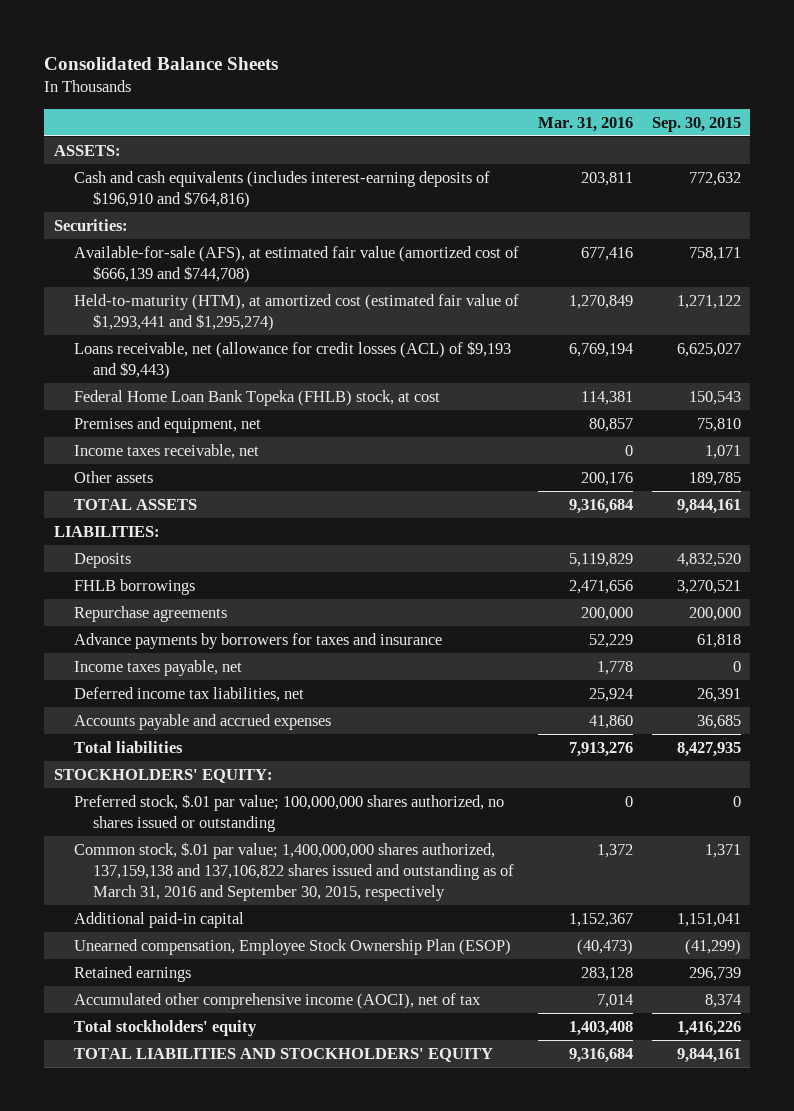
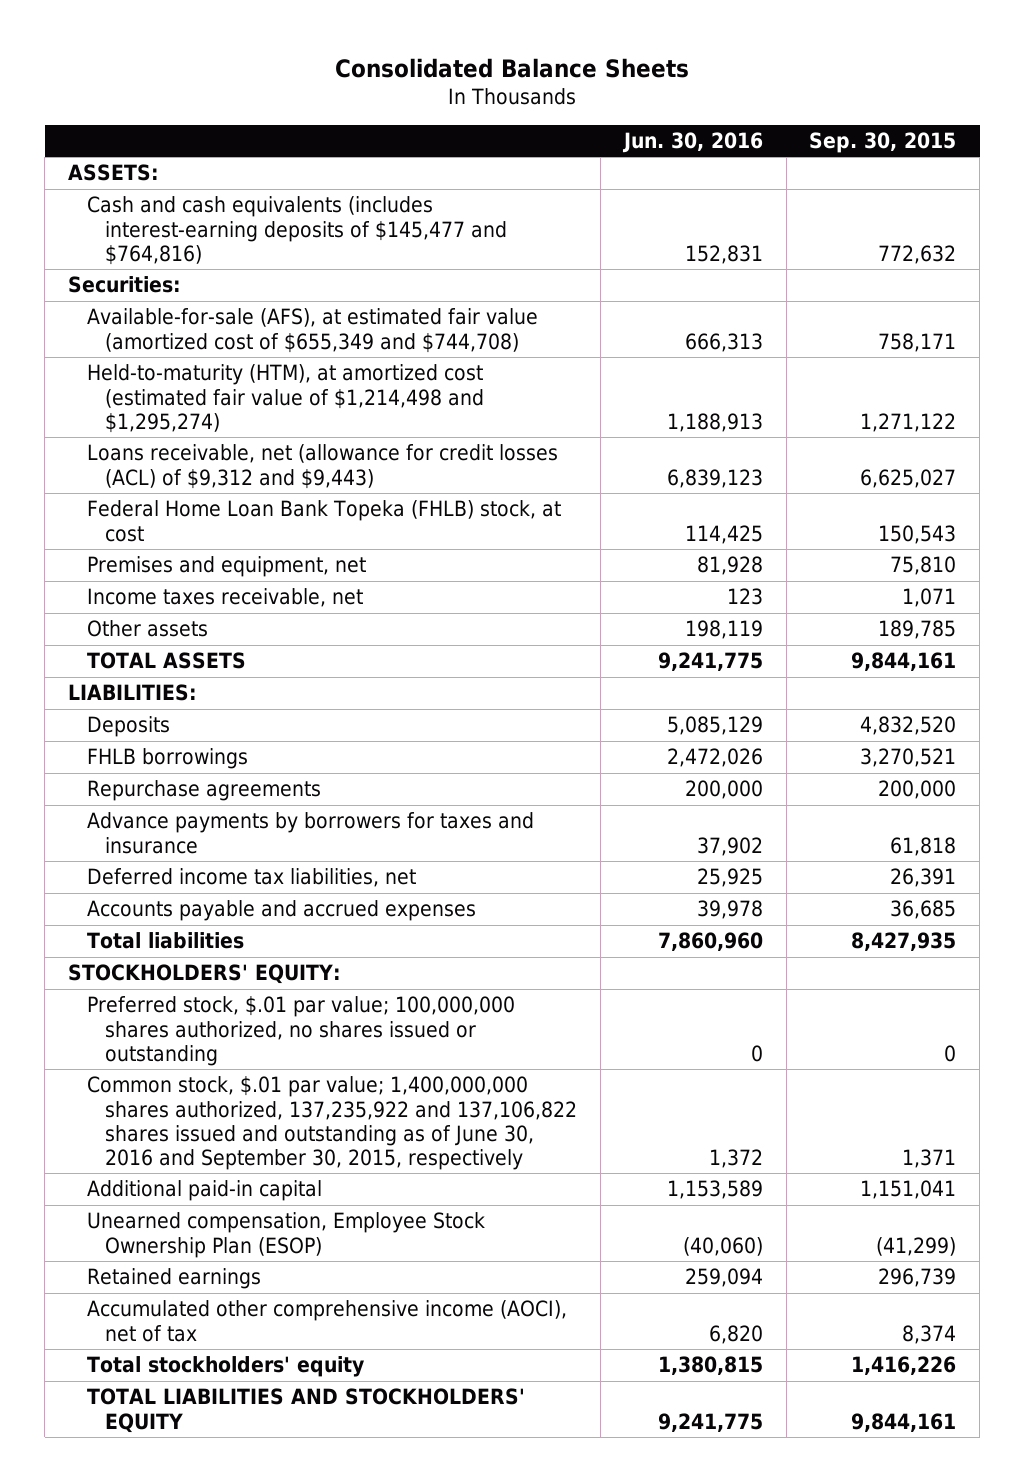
- | Mar. 31, 2016 | Sep. 30, 2015
+ | Jun. 30, 2016 | Sep. 30, 2015
- Cash and cash equivalents (includes interest-earning deposits of $196,910 and $764,816) | 203,811 | 772,632
+ Cash and cash equivalents (includes interest-earning deposits of $145,477 and $764,816) | 152,831 | 772,632
- Available-for-sale (AFS), at estimated fair value (amortized cost of $666,139 and $744,708) | 677,416 | 758,171
- Held-to-maturity (HTM), at amortized cost (estimated fair value of $1,293,441 and $1,295,274) | 1,270,849 | 1,271,122
- Loans receivable, net (allowance for credit losses (ACL) of $9,193 and $9,443) | 6,769,194 | 6,625,027
+ Available-for-sale (AFS), at estimated fair value (amortized cost of $655,349 and $744,708) | 666,313 | 758,171
+ Held-to-maturity (HTM), at amortized cost (estimated fair value of $1,214,498 and $1,295,274) | 1,188,913 | 1,271,122
+ Loans receivable, net (allowance for credit losses (ACL) of $9,312 and $9,443) | 6,839,123 | 6,625,027
- Income taxes payable, net | 1,778 | 0
- Common stock, $.01 par value; 1,400,000,000 shares authorized, 137,159,138 and 137,106,822 shares issued and outstanding as of March 31, 2016 and September 30, 2015, respectively | 1,372 | 1,371
+ Common stock, $.01 par value; 1,400,000,000 shares authorized, 137,235,922 and 137,106,822 shares issued and outstanding as of June 30, 2016 and September 30, 2015, respectively | 1,372 | 1,371

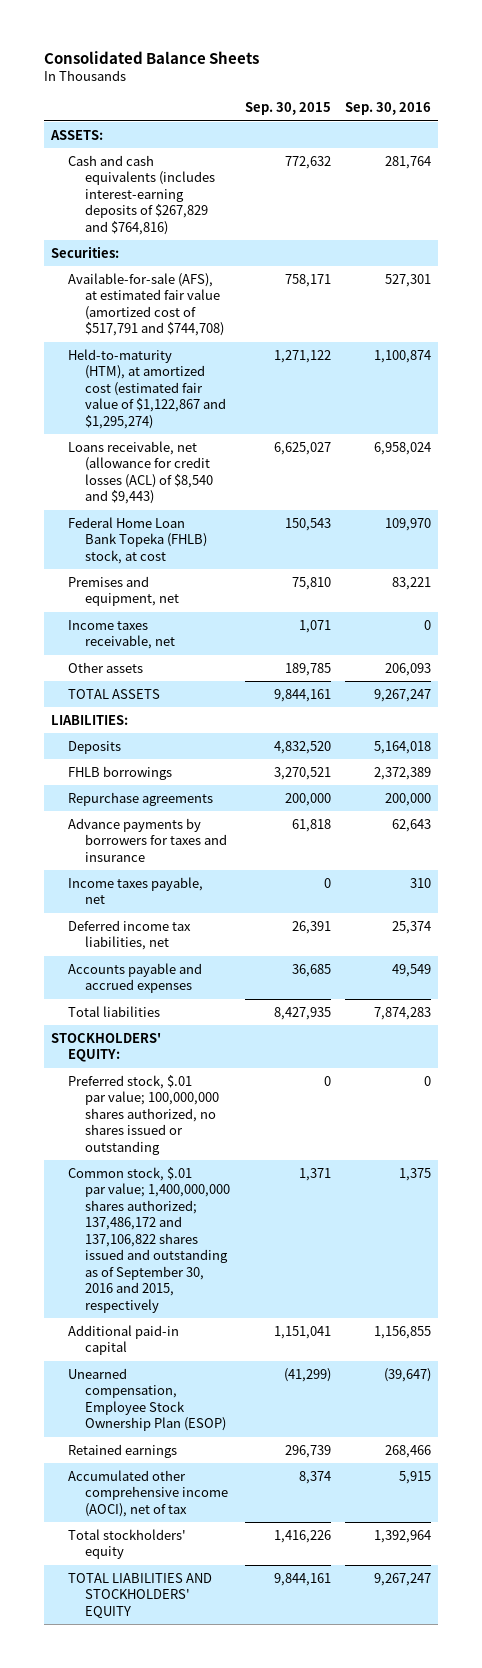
- | Jun. 30, 2016 | Sep. 30, 2015
+ | Sep. 30, 2015 | Sep. 30, 2016
- Cash and cash equivalents (includes interest-earning deposits of $145,477 and $764,816) | 152,831 | 772,632
+ Cash and cash equivalents (includes interest-earning deposits of $267,829 and $764,816) | 772,632 | 281,764
- Available-for-sale (AFS), at estimated fair value (amortized cost of $655,349 and $744,708) | 666,313 | 758,171
- Held-to-maturity (HTM), at amortized cost (estimated fair value of $1,214,498 and $1,295,274) | 1,188,913 | 1,271,122
- Loans receivable, net (allowance for credit losses (ACL) of $9,312 and $9,443) | 6,839,123 | 6,625,027
+ Available-for-sale (AFS), at estimated fair value (amortized cost of $517,791 and $744,708) | 758,171 | 527,301
+ Held-to-maturity (HTM), at amortized cost (estimated fair value of $1,122,867 and $1,295,274) | 1,271,122 | 1,100,874
+ Loans receivable, net (allowance for credit losses (ACL) of $8,540 and $9,443) | 6,625,027 | 6,958,024
+ Income taxes payable, net | 0 | 310
- Common stock, $.01 par value; 1,400,000,000 shares authorized, 137,235,922 and 137,106,822 shares issued and outstanding as of June 30, 2016 and September 30, 2015, respectively | 1,372 | 1,371
+ Common stock, $.01 par value; 1,400,000,000 shares authorized; 137,486,172 and 137,106,822 shares issued and outstanding as of September 30, 2016 and 2015, respectively | 1,371 | 1,375

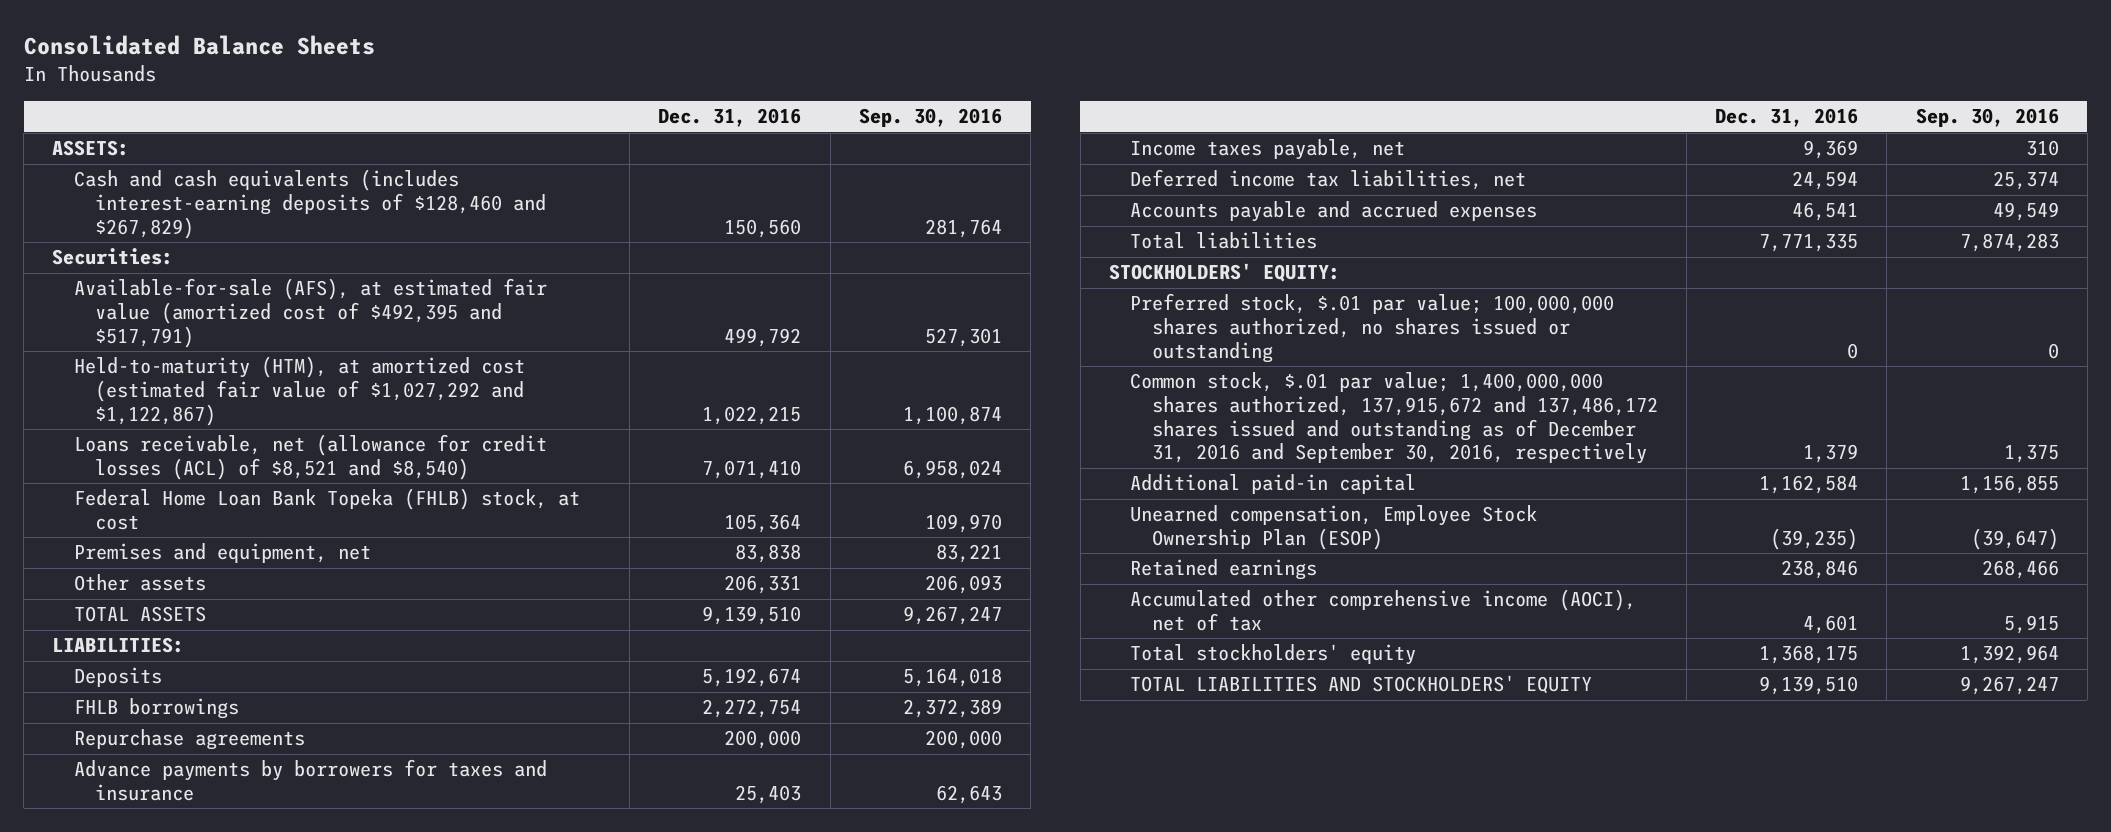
- | Sep. 30, 2015 | Sep. 30, 2016
+ | Dec. 31, 2016 | Sep. 30, 2016
- Cash and cash equivalents (includes interest-earning deposits of $267,829 and $764,816) | 772,632 | 281,764
+ Cash and cash equivalents (includes interest-earning deposits of $128,460 and $267,829) | 150,560 | 281,764
- Available-for-sale (AFS), at estimated fair value (amortized cost of $517,791 and $744,708) | 758,171 | 527,301
- Held-to-maturity (HTM), at amortized cost (estimated fair value of $1,122,867 and $1,295,274) | 1,271,122 | 1,100,874
- Loans receivable, net (allowance for credit losses (ACL) of $8,540 and $9,443) | 6,625,027 | 6,958,024
+ Available-for-sale (AFS), at estimated fair value (amortized cost of $492,395 and $517,791) | 499,792 | 527,301
+ Held-to-maturity (HTM), at amortized cost (estimated fair value of $1,027,292 and $1,122,867) | 1,022,215 | 1,100,874
+ Loans receivable, net (allowance for credit losses (ACL) of $8,521 and $8,540) | 7,071,410 | 6,958,024
- Income taxes receivable, net | 1,071 | 0
- Common stock, $.01 par value; 1,400,000,000 shares authorized; 137,486,172 and 137,106,822 shares issued and outstanding as of September 30, 2016 and 2015, respectively | 1,371 | 1,375
+ Common stock, $.01 par value; 1,400,000,000 shares authorized, 137,915,672 and 137,486,172 shares issued and outstanding as of December 31, 2016 and September 30, 2016, respectively | 1,379 | 1,375

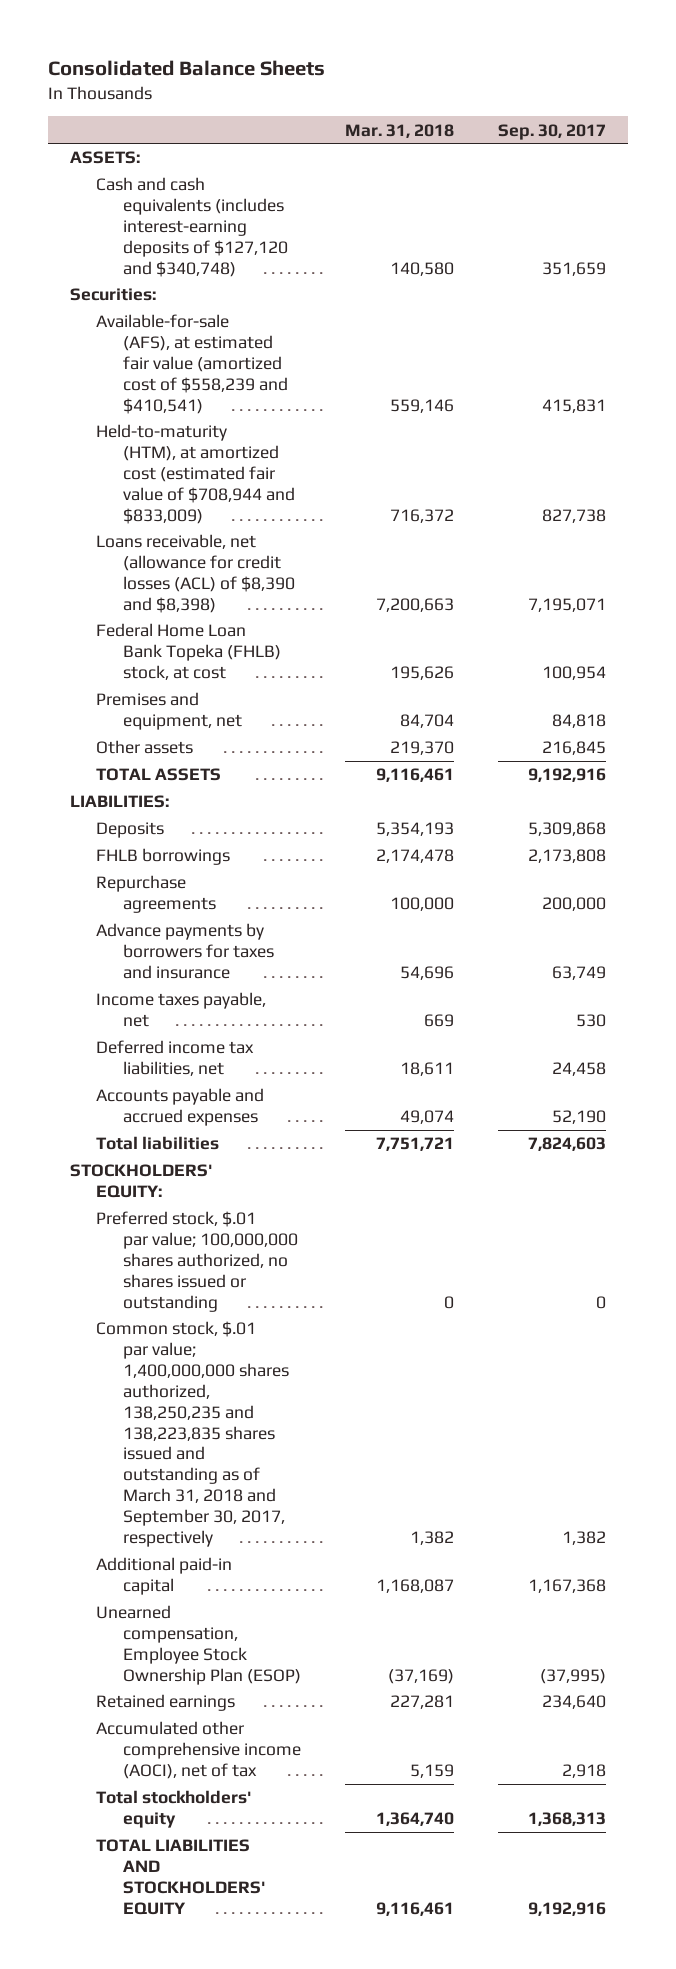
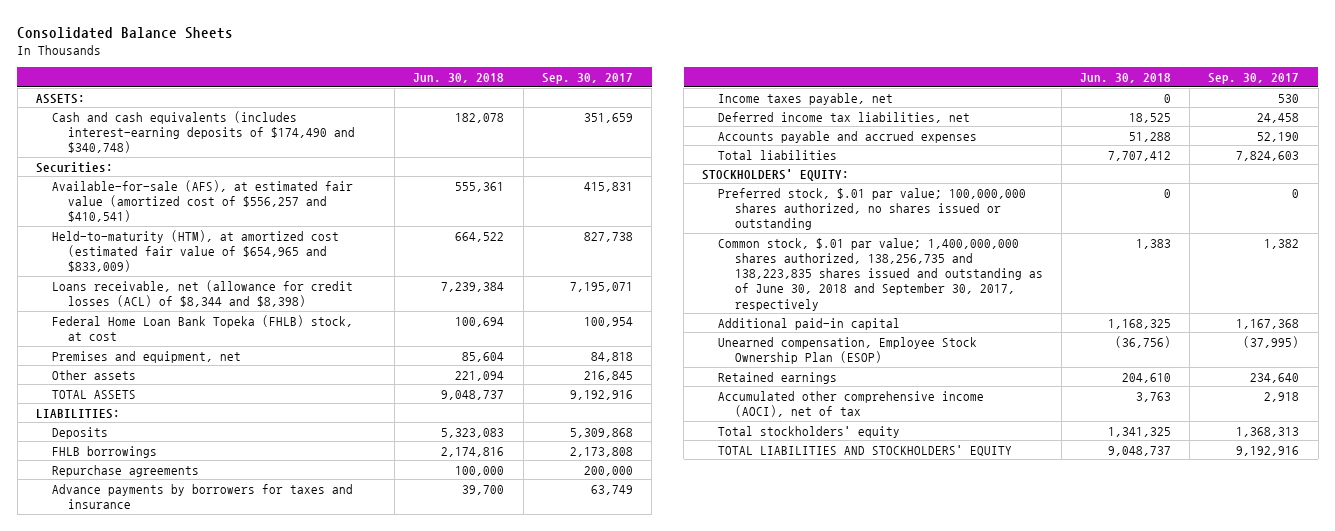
- | Mar. 31, 2018 | Sep. 30, 2017
+ | Jun. 30, 2018 | Sep. 30, 2017
- Cash and cash equivalents (includes interest-earning deposits of $127,120 and $340,748) | 140,580 | 351,659
+ Cash and cash equivalents (includes interest-earning deposits of $174,490 and $340,748) | 182,078 | 351,659
- Available-for-sale (AFS), at estimated fair value (amortized cost of $558,239 and $410,541) | 559,146 | 415,831
- Held-to-maturity (HTM), at amortized cost (estimated fair value of $708,944 and $833,009) | 716,372 | 827,738
- Loans receivable, net (allowance for credit losses (ACL) of $8,390 and $8,398) | 7,200,663 | 7,195,071
+ Available-for-sale (AFS), at estimated fair value (amortized cost of $556,257 and $410,541) | 555,361 | 415,831
+ Held-to-maturity (HTM), at amortized cost (estimated fair value of $654,965 and $833,009) | 664,522 | 827,738
+ Loans receivable, net (allowance for credit losses (ACL) of $8,344 and $8,398) | 7,239,384 | 7,195,071
- Common stock, $.01 par value; 1,400,000,000 shares authorized, 138,250,235 and 138,223,835 shares issued and outstanding as of March 31, 2018 and September 30, 2017, respectively | 1,382 | 1,382
+ Common stock, $.01 par value; 1,400,000,000 shares authorized, 138,256,735 and 138,223,835 shares issued and outstanding as of June 30, 2018 and September 30, 2017, respectively | 1,383 | 1,382

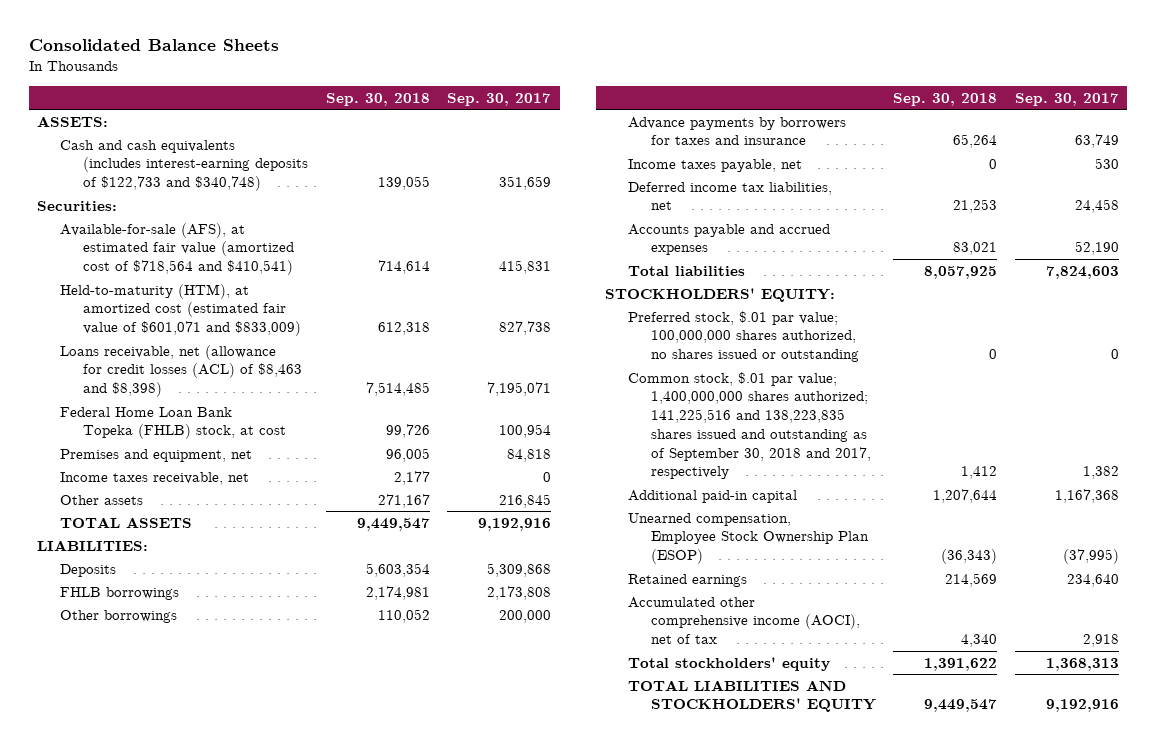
- | Jun. 30, 2018 | Sep. 30, 2017
+ | Sep. 30, 2018 | Sep. 30, 2017
- Cash and cash equivalents (includes interest-earning deposits of $174,490 and $340,748) | 182,078 | 351,659
+ Cash and cash equivalents (includes interest-earning deposits of $122,733 and $340,748) | 139,055 | 351,659
- Available-for-sale (AFS), at estimated fair value (amortized cost of $556,257 and $410,541) | 555,361 | 415,831
- Held-to-maturity (HTM), at amortized cost (estimated fair value of $654,965 and $833,009) | 664,522 | 827,738
- Loans receivable, net (allowance for credit losses (ACL) of $8,344 and $8,398) | 7,239,384 | 7,195,071
+ Available-for-sale (AFS), at estimated fair value (amortized cost of $718,564 and $410,541) | 714,614 | 415,831
+ Held-to-maturity (HTM), at amortized cost (estimated fair value of $601,071 and $833,009) | 612,318 | 827,738
+ Loans receivable, net (allowance for credit losses (ACL) of $8,463 and $8,398) | 7,514,485 | 7,195,071
+ Income taxes receivable, net | 2,177 | 0
- Repurchase agreements | 100,000 | 200,000
+ Other borrowings | 110,052 | 200,000
- Common stock, $.01 par value; 1,400,000,000 shares authorized, 138,256,735 and 138,223,835 shares issued and outstanding as of June 30, 2018 and September 30, 2017, respectively | 1,383 | 1,382
+ Common stock, $.01 par value; 1,400,000,000 shares authorized; 141,225,516 and 138,223,835 shares issued and outstanding as of September 30, 2018 and 2017, respectively | 1,412 | 1,382

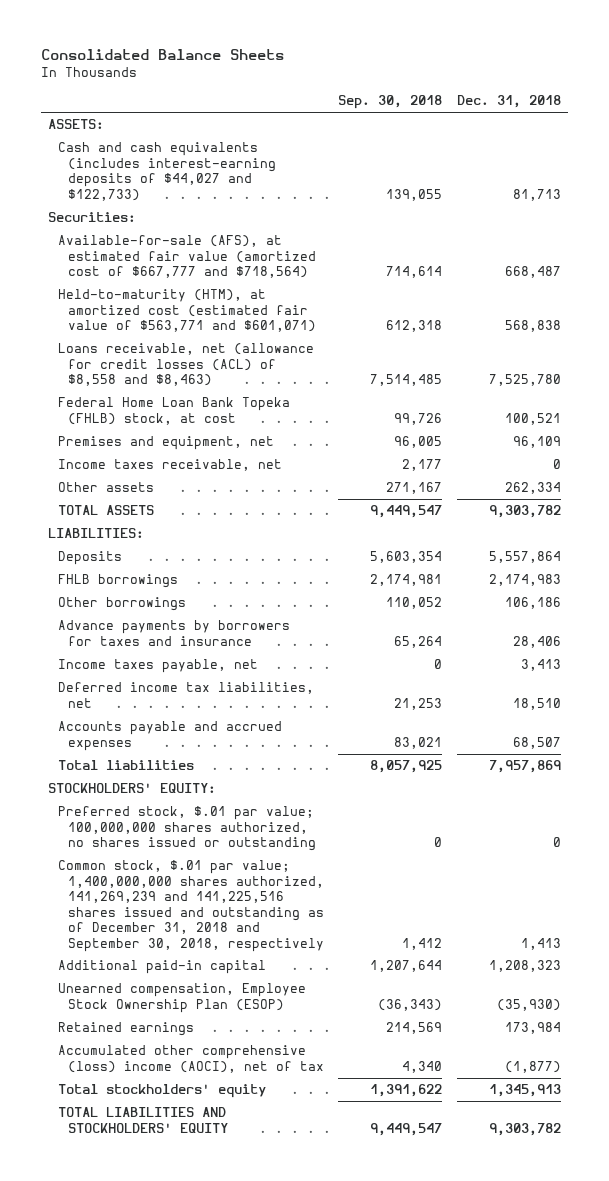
- | Sep. 30, 2018 | Sep. 30, 2017
+ | Sep. 30, 2018 | Dec. 31, 2018
- Cash and cash equivalents (includes interest-earning deposits of $122,733 and $340,748) | 139,055 | 351,659
+ Cash and cash equivalents (includes interest-earning deposits of $44,027 and $122,733) | 139,055 | 81,713
- Available-for-sale (AFS), at estimated fair value (amortized cost of $718,564 and $410,541) | 714,614 | 415,831
- Held-to-maturity (HTM), at amortized cost (estimated fair value of $601,071 and $833,009) | 612,318 | 827,738
- Loans receivable, net (allowance for credit losses (ACL) of $8,463 and $8,398) | 7,514,485 | 7,195,071
+ Available-for-sale (AFS), at estimated fair value (amortized cost of $667,777 and $718,564) | 714,614 | 668,487
+ Held-to-maturity (HTM), at amortized cost (estimated fair value of $563,771 and $601,071) | 612,318 | 568,838
+ Loans receivable, net (allowance for credit losses (ACL) of $8,558 and $8,463) | 7,514,485 | 7,525,780
- Common stock, $.01 par value; 1,400,000,000 shares authorized; 141,225,516 and 138,223,835 shares issued and outstanding as of September 30, 2018 and 2017, respectively | 1,412 | 1,382
+ Common stock, $.01 par value; 1,400,000,000 shares authorized, 141,269,239 and 141,225,516 shares issued and outstanding as of December 31, 2018 and September 30, 2018, respectively | 1,412 | 1,413
- Accumulated other comprehensive income (AOCI), net of tax | 4,340 | 2,918
+ Accumulated other comprehensive (loss) income (AOCI), net of tax | 4,340 | (1,877)

